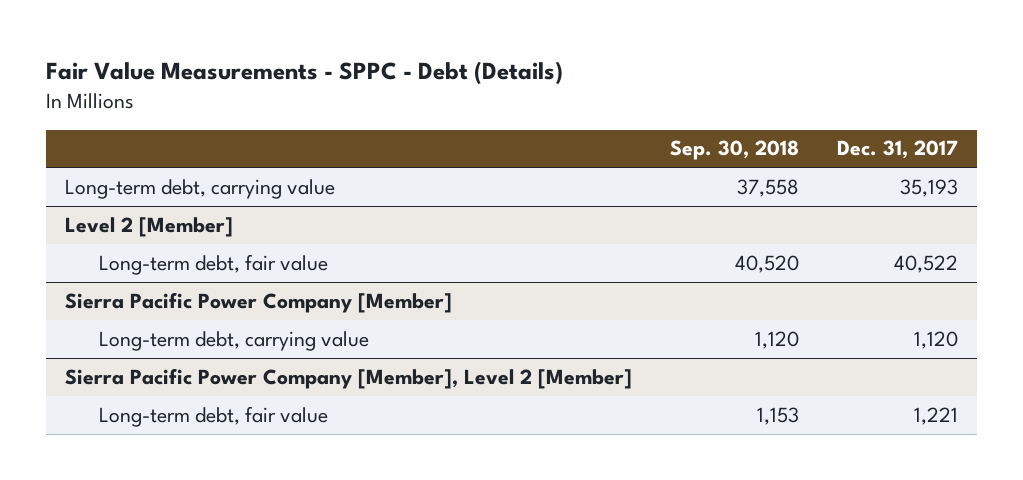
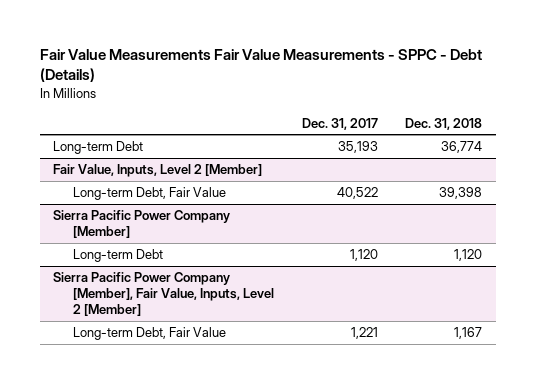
- Fair Value Measurements - SPPC - Debt (Details)
+ Fair Value Measurements Fair Value Measurements - SPPC - Debt (Details)
- | Sep. 30, 2018 | Dec. 31, 2017
+ | Dec. 31, 2017 | Dec. 31, 2018
- Long-term debt, carrying value | 37,558 | 35,193
- Level 2 [Member]
- Long-term debt, fair value | 40,520 | 40,522
+ Long-term Debt | 35,193 | 36,774
+ Fair Value, Inputs, Level 2 [Member]
+ Long-term Debt, Fair Value | 40,522 | 39,398
@ Sierra Pacific Power Company [Member]
- Long-term debt, carrying value | 1,120 | 1,120
- Sierra Pacific Power Company [Member], Level 2 [Member]
- Long-term debt, fair value | 1,153 | 1,221
@ Sierra Pacific Power Company [Member]
+ Long-term Debt | 1,120 | 1,120
+ Sierra Pacific Power Company [Member], Fair Value, Inputs, Level 2 [Member]
+ Long-term Debt, Fair Value | 1,221 | 1,167

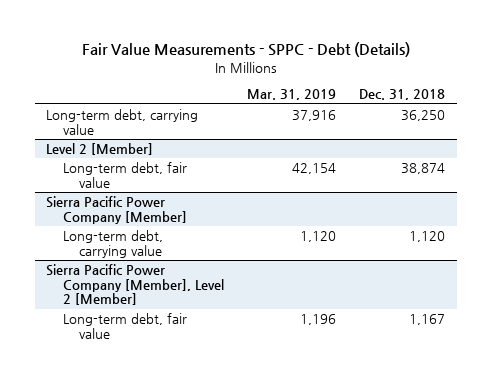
- Fair Value Measurements Fair Value Measurements - SPPC - Debt (Details)
+ Fair Value Measurements - SPPC - Debt (Details)
- | Dec. 31, 2017 | Dec. 31, 2018
+ | Mar. 31, 2019 | Dec. 31, 2018
- Long-term Debt | 35,193 | 36,774
- Fair Value, Inputs, Level 2 [Member]
- Long-term Debt, Fair Value | 40,522 | 39,398
+ Long-term debt, carrying value | 37,916 | 36,250
+ Level 2 [Member]
+ Long-term debt, fair value | 42,154 | 38,874
@ Sierra Pacific Power Company [Member]
- Long-term Debt | 1,120 | 1,120
- Sierra Pacific Power Company [Member], Fair Value, Inputs, Level 2 [Member]
- Long-term Debt, Fair Value | 1,221 | 1,167
@ Sierra Pacific Power Company [Member]
+ Long-term debt, carrying value | 1,120 | 1,120
+ Sierra Pacific Power Company [Member], Level 2 [Member]
+ Long-term debt, fair value | 1,196 | 1,167

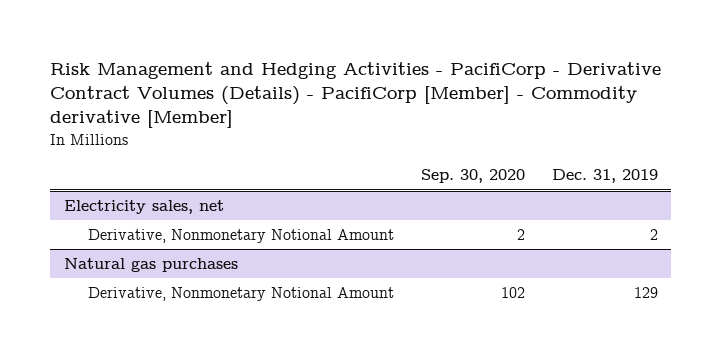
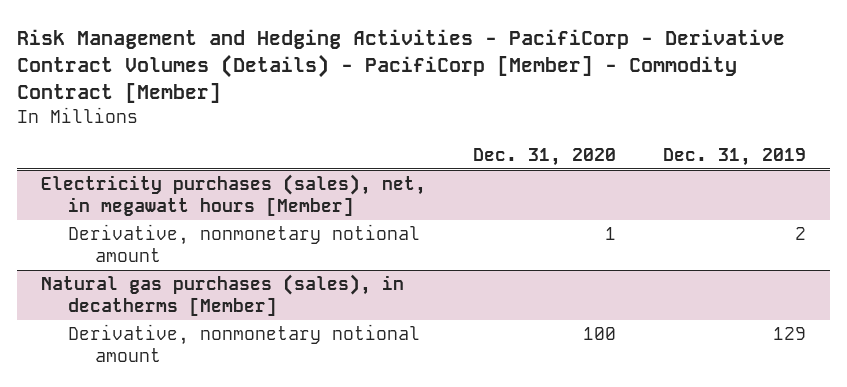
- Risk Management and Hedging Activities - PacifiCorp - Derivative Contract Volumes (Details) - PacifiCorp [Member] - Commodity derivative [Member]
+ Risk Management and Hedging Activities - PacifiCorp - Derivative Contract Volumes (Details) - PacifiCorp [Member] - Commodity Contract [Member]
- | Sep. 30, 2020 | Dec. 31, 2019
+ | Dec. 31, 2020 | Dec. 31, 2019
- Electricity sales, net
- Derivative, Nonmonetary Notional Amount | 2 | 2
- Natural gas purchases
- Derivative, Nonmonetary Notional Amount | 102 | 129
+ Electricity purchases (sales), net, in megawatt hours [Member]
+ Derivative, nonmonetary notional amount | 1 | 2
+ Natural gas purchases (sales), in decatherms [Member]
+ Derivative, nonmonetary notional amount | 100 | 129

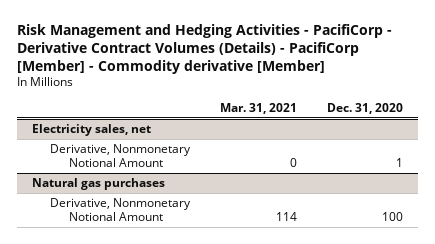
- Risk Management and Hedging Activities - PacifiCorp - Derivative Contract Volumes (Details) - PacifiCorp [Member] - Commodity Contract [Member]
+ Risk Management and Hedging Activities - PacifiCorp - Derivative Contract Volumes (Details) - PacifiCorp [Member] - Commodity derivative [Member]
- | Dec. 31, 2020 | Dec. 31, 2019
+ | Mar. 31, 2021 | Dec. 31, 2020
- Electricity purchases (sales), net, in megawatt hours [Member]
- Derivative, nonmonetary notional amount | 1 | 2
- Natural gas purchases (sales), in decatherms [Member]
- Derivative, nonmonetary notional amount | 100 | 129
+ Electricity sales, net
+ Derivative, Nonmonetary Notional Amount | 0 | 1
+ Natural gas purchases
+ Derivative, Nonmonetary Notional Amount | 114 | 100

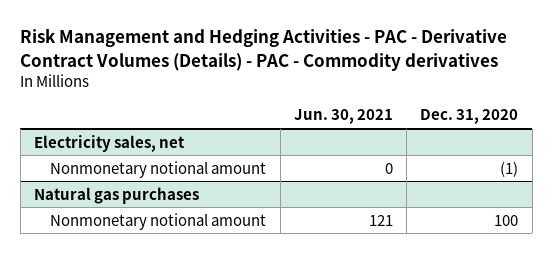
- Risk Management and Hedging Activities - PacifiCorp - Derivative Contract Volumes (Details) - PacifiCorp [Member] - Commodity derivative [Member]
+ Risk Management and Hedging Activities - PAC - Derivative Contract Volumes (Details) - PAC - Commodity derivatives
- | Mar. 31, 2021 | Dec. 31, 2020
+ | Jun. 30, 2021 | Dec. 31, 2020
@ Electricity sales, net
- Derivative, Nonmonetary Notional Amount | 0 | 1
+ Nonmonetary notional amount | 0 | (1)
@ Natural gas purchases
- Derivative, Nonmonetary Notional Amount | 114 | 100
+ Nonmonetary notional amount | 121 | 100

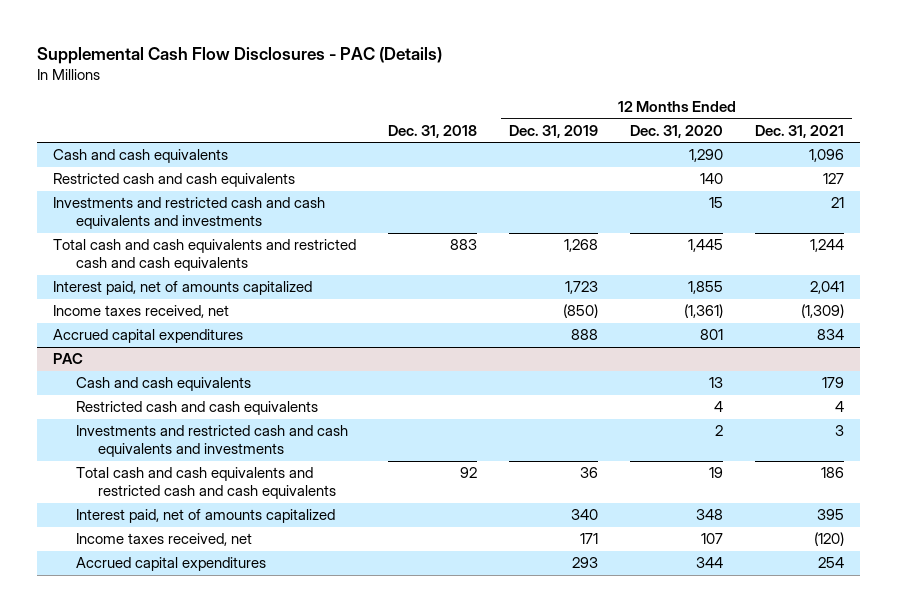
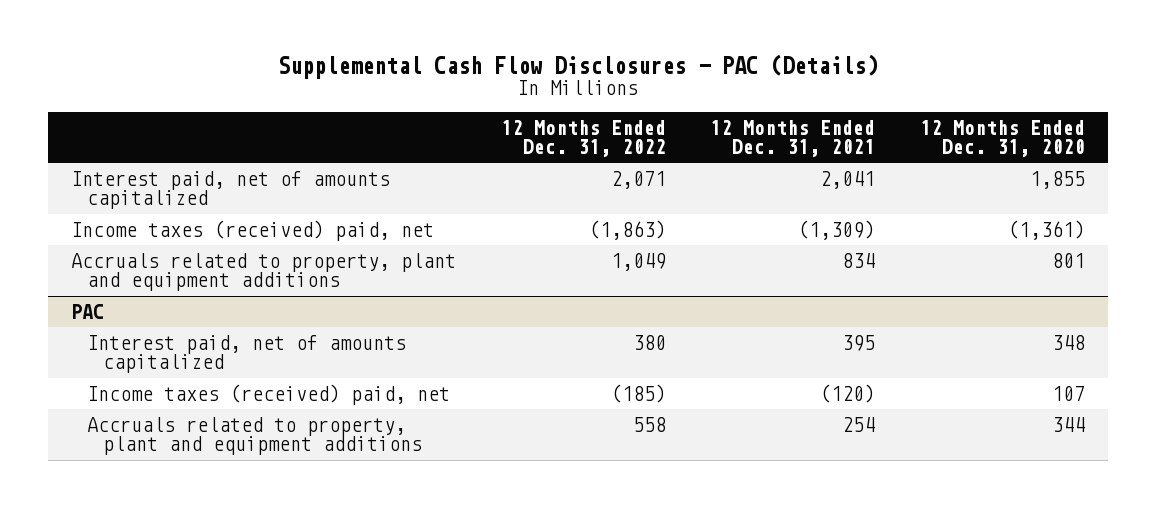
- | Dec. 31, 2018 | 12 Months Ended Dec. 31, 2019 | 12 Months Ended Dec. 31, 2020 | 12 Months Ended Dec. 31, 2021
+ | 12 Months Ended Dec. 31, 2022 | 12 Months Ended Dec. 31, 2021 | 12 Months Ended Dec. 31, 2020
- Cash and cash equivalents | | | 1,290 | 1,096
- Restricted cash and cash equivalents | | | 140 | 127
- Investments and restricted cash and cash equivalents and investments | | | 15 | 21
- Total cash and cash equivalents and restricted cash and cash equivalents | 883 | 1,268 | 1,445 | 1,244
- Income taxes received, net | | (850) | (1,361) | (1,309)
- Accrued capital expenditures | | 888 | 801 | 834
+ Income taxes (received) paid, net | (1,863) | (1,309) | (1,361)
+ Accruals related to property, plant and equipment additions | 1,049 | 834 | 801
@ PAC
- Cash and cash equivalents | | | 13 | 179
- Restricted cash and cash equivalents | | | 4 | 4
- Investments and restricted cash and cash equivalents and investments | | | 2 | 3
- Total cash and cash equivalents and restricted cash and cash equivalents | 92 | 36 | 19 | 186
- Income taxes received, net | | 171 | 107 | (120)
- Accrued capital expenditures | | 293 | 344 | 254
+ Income taxes (received) paid, net | (185) | (120) | 107
+ Accruals related to property, plant and equipment additions | 558 | 254 | 344

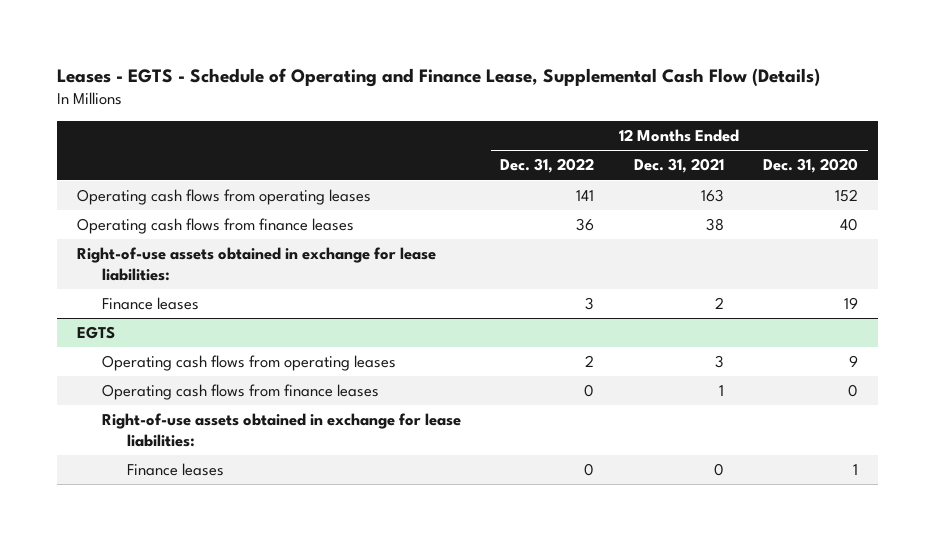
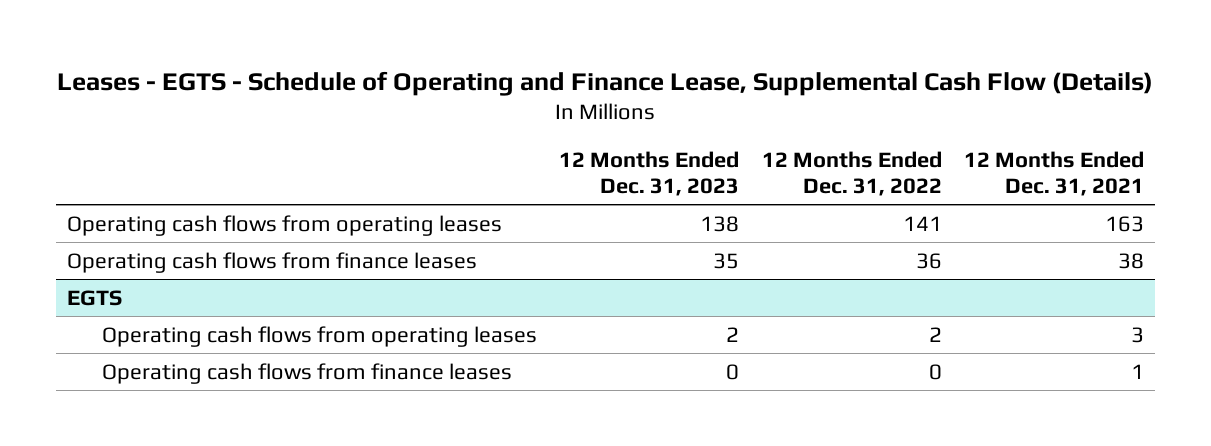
- | 12 Months Ended Dec. 31, 2022 | 12 Months Ended Dec. 31, 2021 | 12 Months Ended Dec. 31, 2020
+ | 12 Months Ended Dec. 31, 2023 | 12 Months Ended Dec. 31, 2022 | 12 Months Ended Dec. 31, 2021
- Right-of-use assets obtained in exchange for lease liabilities:
- Finance leases | 3 | 2 | 19
@ EGTS
- Right-of-use assets obtained in exchange for lease liabilities:
- Finance leases | 0 | 0 | 1

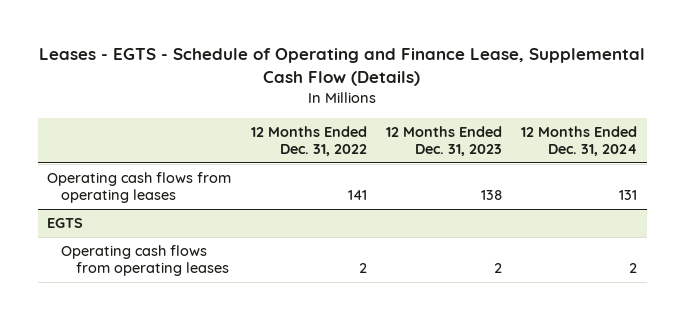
- | 12 Months Ended Dec. 31, 2023 | 12 Months Ended Dec. 31, 2022 | 12 Months Ended Dec. 31, 2021
+ | 12 Months Ended Dec. 31, 2022 | 12 Months Ended Dec. 31, 2023 | 12 Months Ended Dec. 31, 2024
- Operating cash flows from finance leases | 35 | 36 | 38
@ EGTS
- Operating cash flows from finance leases | 0 | 0 | 1

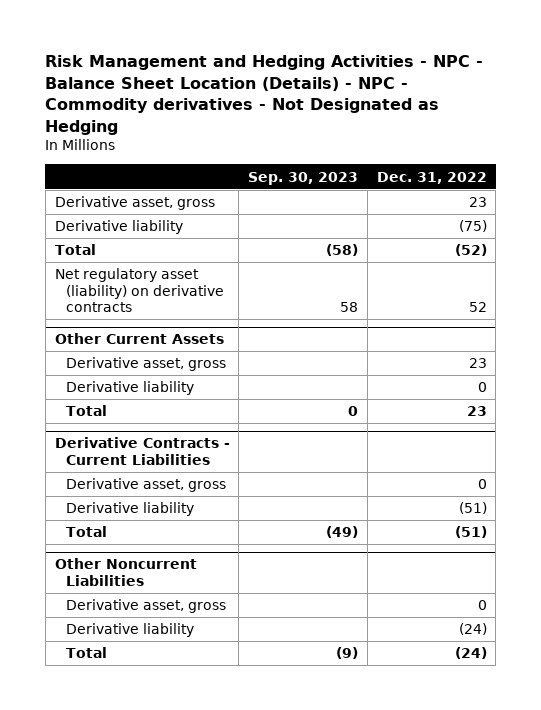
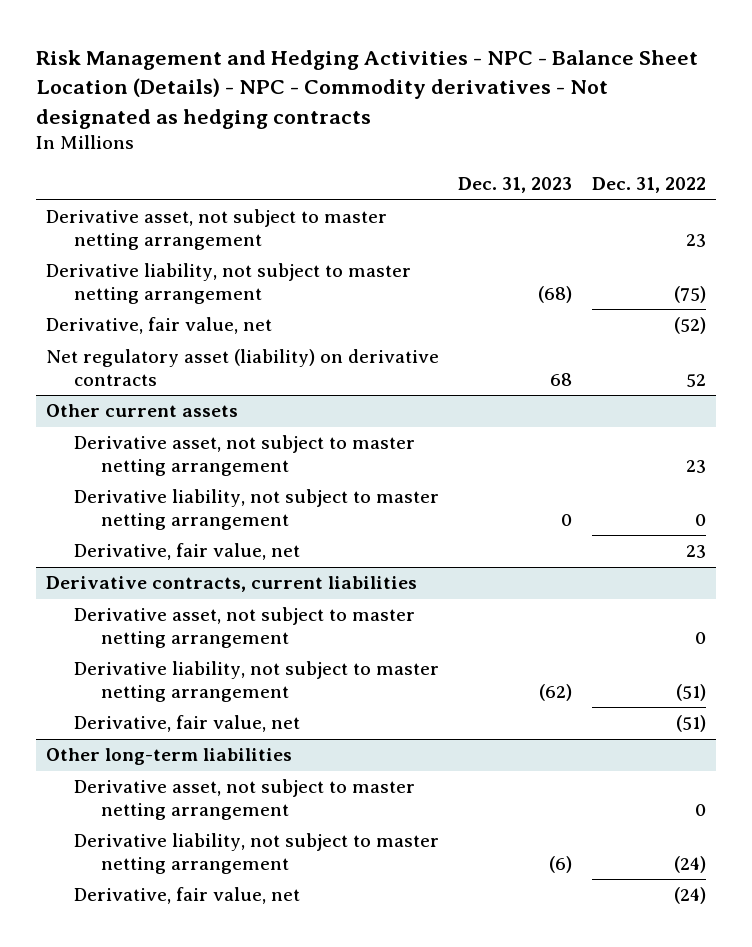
- Risk Management and Hedging Activities - NPC - Balance Sheet Location (Details) - NPC - Commodity derivatives - Not Designated as Hedging
+ Risk Management and Hedging Activities - NPC - Balance Sheet Location (Details) - NPC - Commodity derivatives - Not designated as hedging contracts
- | Sep. 30, 2023 | Dec. 31, 2022
+ | Dec. 31, 2023 | Dec. 31, 2022
- Derivative asset, gross | | 23
- Derivative liability | | (75)
- Total | (58) | (52)
+ Derivative asset, not subject to master netting arrangement | | 23
+ Derivative liability, not subject to master netting arrangement | (68) | (75)
+ Derivative, fair value, net | | (52)
- Other Current Assets
- Derivative asset, gross | | 23
- Derivative liability | | 0
- Total | 0 | 23
- Derivative Contracts - Current Liabilities
- Derivative asset, gross | | 0
- Derivative liability | | (51)
- Total | (49) | (51)
- Other Noncurrent Liabilities
- Derivative asset, gross | | 0
- Derivative liability | | (24)
- Total | (9) | (24)
+ Other current assets
+ Derivative asset, not subject to master netting arrangement | | 23
+ Derivative liability, not subject to master netting arrangement | 0 | 0
+ Derivative, fair value, net | | 23
+ Derivative contracts, current liabilities
+ Derivative asset, not subject to master netting arrangement | | 0
+ Derivative liability, not subject to master netting arrangement | (62) | (51)
+ Derivative, fair value, net | | (51)
+ Other long-term liabilities
+ Derivative asset, not subject to master netting arrangement | | 0
+ Derivative liability, not subject to master netting arrangement | (6) | (24)
+ Derivative, fair value, net | | (24)

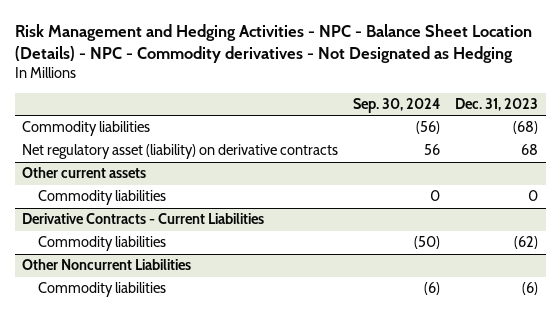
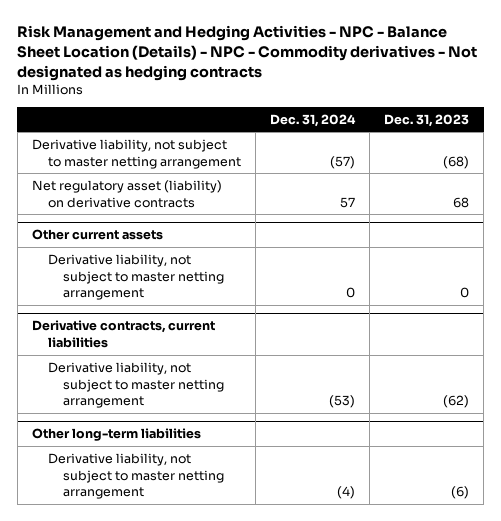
- Risk Management and Hedging Activities - NPC - Balance Sheet Location (Details) - NPC - Commodity derivatives - Not Designated as Hedging
+ Risk Management and Hedging Activities - NPC - Balance Sheet Location (Details) - NPC - Commodity derivatives - Not designated as hedging contracts
- | Sep. 30, 2024 | Dec. 31, 2023
+ | Dec. 31, 2024 | Dec. 31, 2023
- Commodity liabilities | (56) | (68)
+ Derivative liability, not subject to master netting arrangement | (57) | (68)
@ Other current assets
- Commodity liabilities | 0 | 0
- Derivative Contracts - Current Liabilities
- Commodity liabilities | (50) | (62)
- Other Noncurrent Liabilities
- Commodity liabilities | (6) | (6)
@ Other current assets
+ Derivative liability, not subject to master netting arrangement | 0 | 0
+ Derivative contracts, current liabilities
+ Derivative liability, not subject to master netting arrangement | (53) | (62)
+ Other long-term liabilities
+ Derivative liability, not subject to master netting arrangement | (4) | (6)

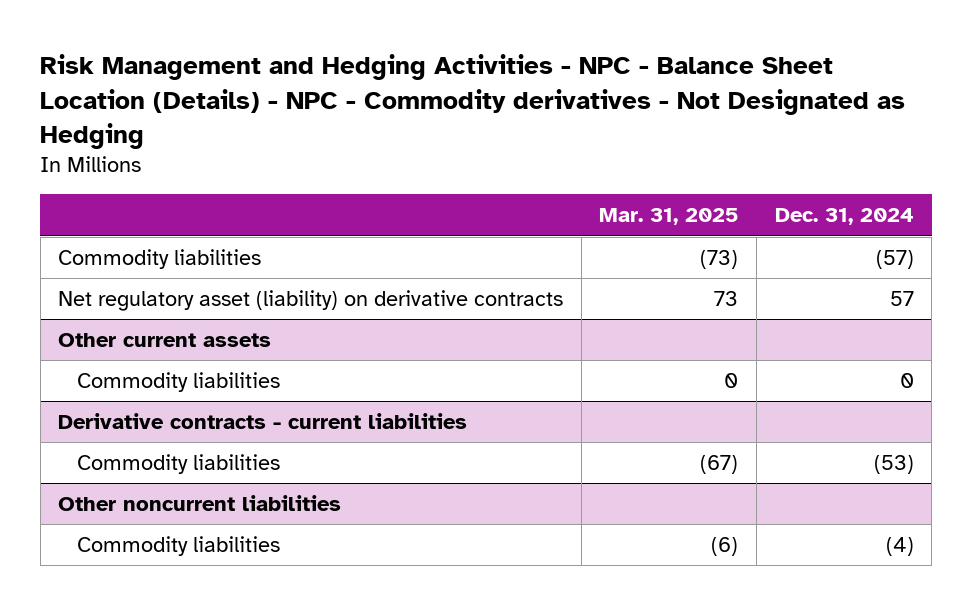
- Risk Management and Hedging Activities - NPC - Balance Sheet Location (Details) - NPC - Commodity derivatives - Not designated as hedging contracts
+ Risk Management and Hedging Activities - NPC - Balance Sheet Location (Details) - NPC - Commodity derivatives - Not Designated as Hedging
- | Dec. 31, 2024 | Dec. 31, 2023
+ | Mar. 31, 2025 | Dec. 31, 2024
- Derivative liability, not subject to master netting arrangement | (57) | (68)
+ Commodity liabilities | (73) | (57)
@ Other current assets
- Derivative liability, not subject to master netting arrangement | 0 | 0
- Derivative contracts, current liabilities
- Derivative liability, not subject to master netting arrangement | (53) | (62)
- Other long-term liabilities
- Derivative liability, not subject to master netting arrangement | (4) | (6)
@ Other current assets
+ Commodity liabilities | 0 | 0
+ Derivative contracts - current liabilities
+ Commodity liabilities | (67) | (53)
+ Other noncurrent liabilities
+ Commodity liabilities | (6) | (4)

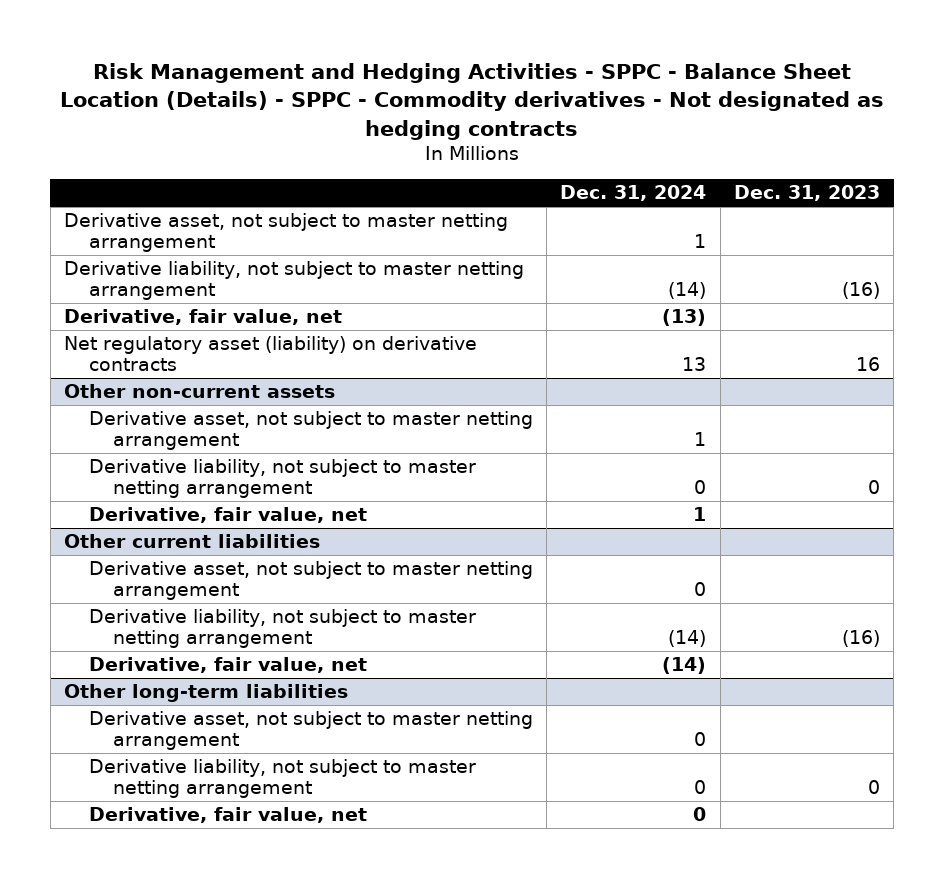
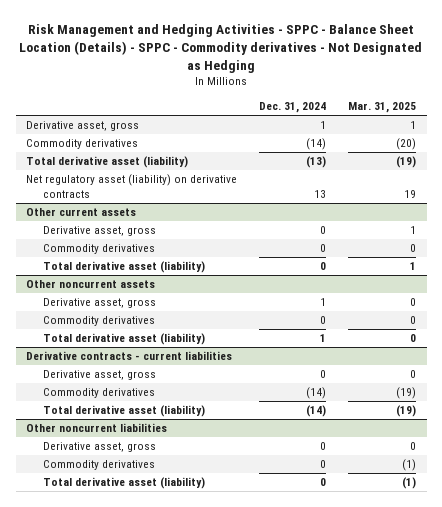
- Risk Management and Hedging Activities - SPPC - Balance Sheet Location (Details) - SPPC - Commodity derivatives - Not designated as hedging contracts
+ Risk Management and Hedging Activities - SPPC - Balance Sheet Location (Details) - SPPC - Commodity derivatives - Not Designated as Hedging
- | Dec. 31, 2024 | Dec. 31, 2023
+ | Dec. 31, 2024 | Mar. 31, 2025
- Derivative asset, not subject to master netting arrangement | 1 |
- Derivative liability, not subject to master netting arrangement | (14) | (16)
- Derivative, fair value, net | (13) |
+ Derivative asset, gross | 1 | 1
+ Commodity derivatives | (14) | (20)
+ Total derivative asset (liability) | (13) | (19)
- Other non-current assets
- Derivative asset, not subject to master netting arrangement | 1 |
- Derivative liability, not subject to master netting arrangement | 0 | 0
- Derivative, fair value, net | 1 |
- Other current liabilities
- Derivative asset, not subject to master netting arrangement | 0 |
- Derivative liability, not subject to master netting arrangement | (14) | (16)
- Derivative, fair value, net | (14) |
- Other long-term liabilities
- Derivative asset, not subject to master netting arrangement | 0 |
- Derivative liability, not subject to master netting arrangement | 0 | 0
- Derivative, fair value, net | 0 |
+ Other current assets
+ Derivative asset, gross | 0 | 1
+ Commodity derivatives | 0 | 0
+ Total derivative asset (liability) | 0 | 1
+ Other noncurrent assets
+ Derivative asset, gross | 1 | 0
+ Commodity derivatives | 0 | 0
+ Total derivative asset (liability) | 1 | 0
+ Derivative contracts - current liabilities
+ Derivative asset, gross | 0 | 0
+ Commodity derivatives | (14) | (19)
+ Total derivative asset (liability) | (14) | (19)
+ Other noncurrent liabilities
+ Derivative asset, gross | 0 | 0
+ Commodity derivatives | 0 | (1)
+ Total derivative asset (liability) | 0 | (1)

